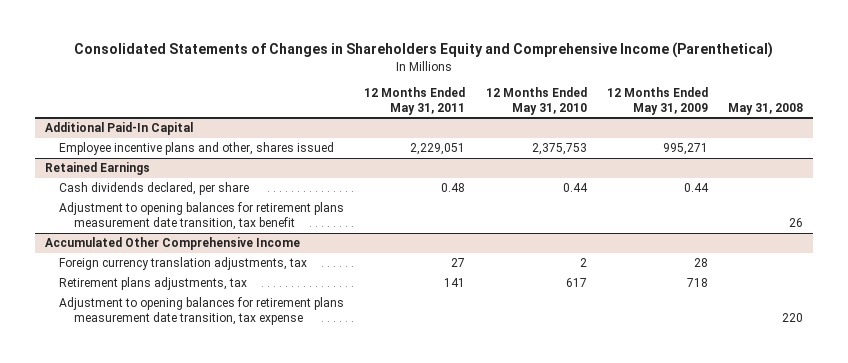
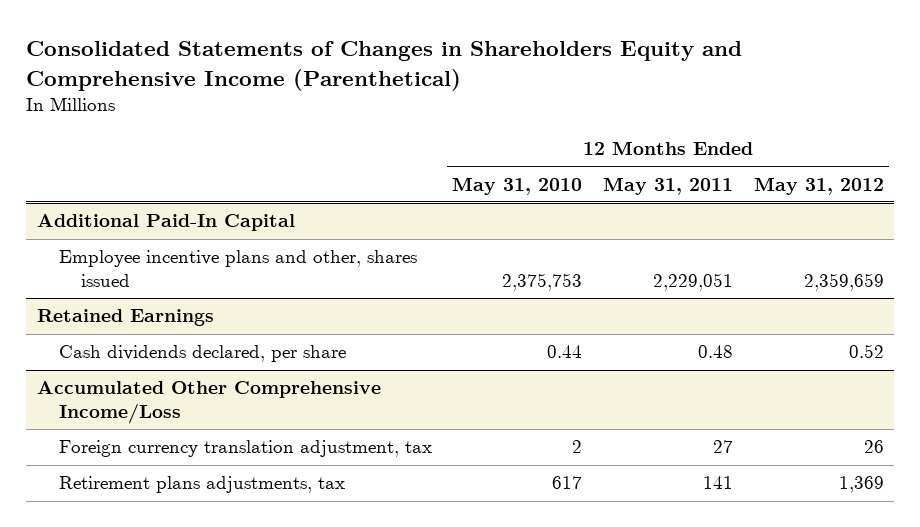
- | 12 Months Ended May 31, 2011 | 12 Months Ended May 31, 2010 | 12 Months Ended May 31, 2009 | May 31, 2008
+ | 12 Months Ended May 31, 2010 | 12 Months Ended May 31, 2011 | 12 Months Ended May 31, 2012
@ Retained Earnings
- Adjustment to opening balances for retirement plans measurement date transition, tax benefit | | | | 26
- Accumulated Other Comprehensive Income
- Foreign currency translation adjustments, tax | 27 | 2 | 28 |
+ Accumulated Other Comprehensive Income/Loss
+ Foreign currency translation adjustment, tax | 2 | 27 | 26
- Adjustment to opening balances for retirement plans measurement date transition, tax expense | | | | 220

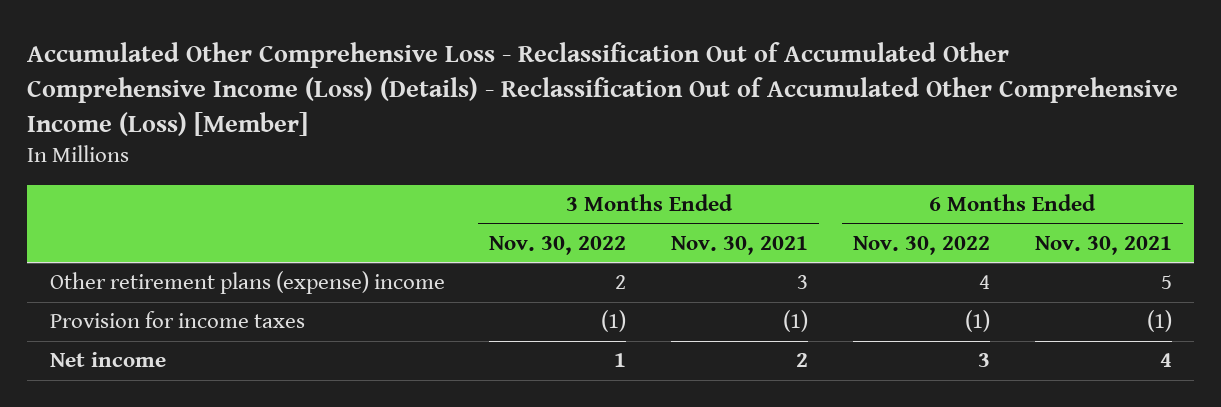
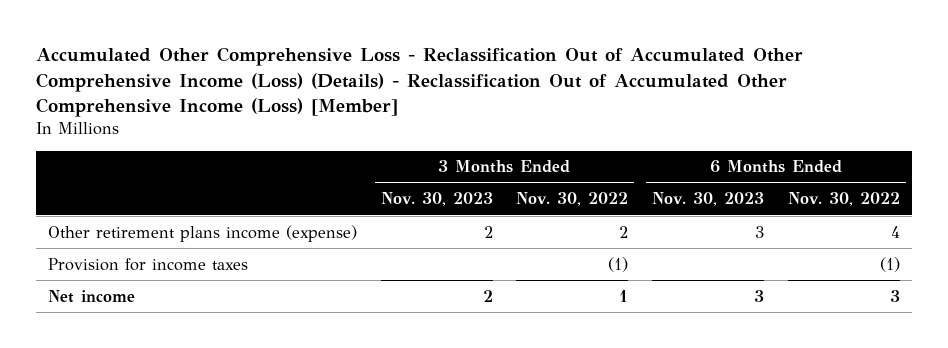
- | 3 Months Ended Nov. 30, 2022 | 3 Months Ended Nov. 30, 2021 | 6 Months Ended Nov. 30, 2022 | 6 Months Ended Nov. 30, 2021
+ | 3 Months Ended Nov. 30, 2023 | 3 Months Ended Nov. 30, 2022 | 6 Months Ended Nov. 30, 2023 | 6 Months Ended Nov. 30, 2022
- Other retirement plans (expense) income | 2 | 3 | 4 | 5
+ Other retirement plans income (expense) | 2 | 2 | 3 | 4

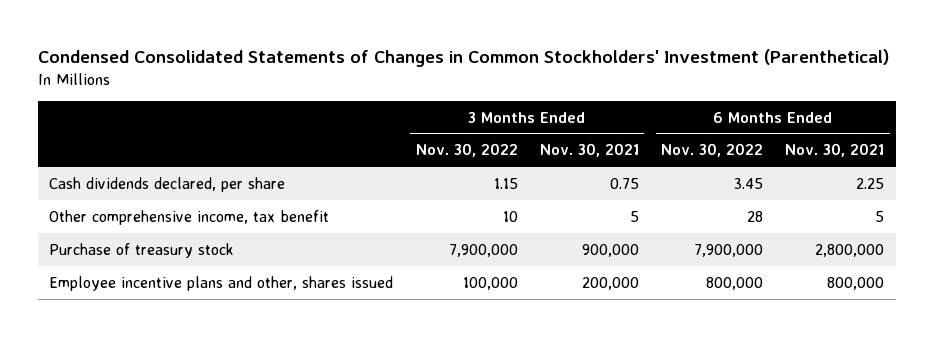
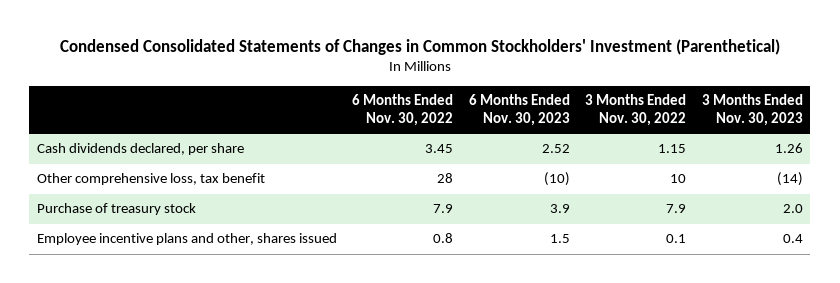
- | 3 Months Ended Nov. 30, 2022 | 3 Months Ended Nov. 30, 2021 | 6 Months Ended Nov. 30, 2022 | 6 Months Ended Nov. 30, 2021
+ | 6 Months Ended Nov. 30, 2022 | 6 Months Ended Nov. 30, 2023 | 3 Months Ended Nov. 30, 2022 | 3 Months Ended Nov. 30, 2023
- Other comprehensive income, tax benefit | 10 | 5 | 28 | 5
- Purchase of treasury stock | 7,900,000 | 900,000 | 7,900,000 | 2,800,000
- Employee incentive plans and other, shares issued | 100,000 | 200,000 | 800,000 | 800,000
+ Other comprehensive loss, tax benefit | 28 | (10) | 10 | (14)
+ Purchase of treasury stock | 7.9 | 3.9 | 7.9 | 2.0
+ Employee incentive plans and other, shares issued | 0.8 | 1.5 | 0.1 | 0.4

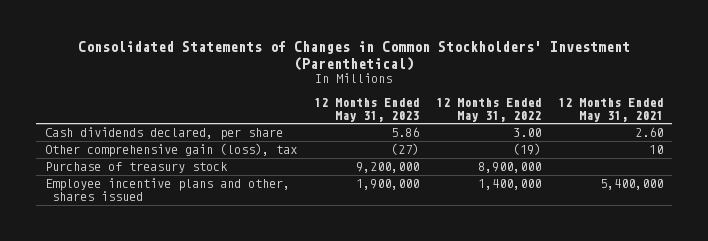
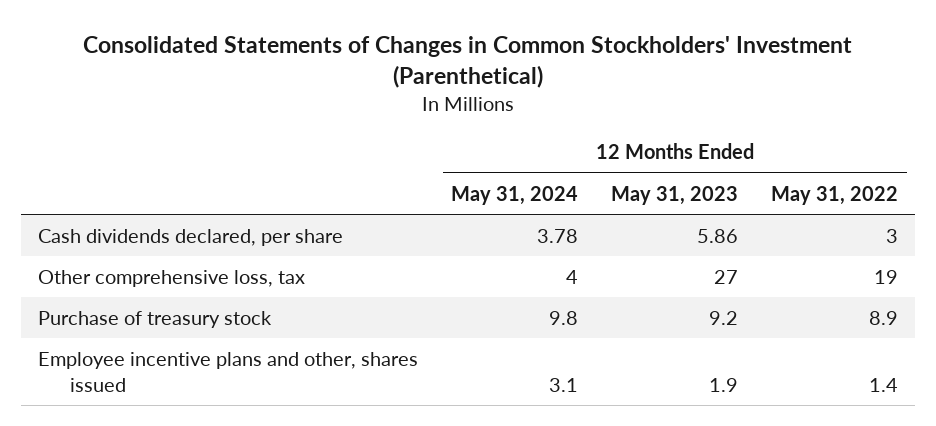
- | 12 Months Ended May 31, 2023 | 12 Months Ended May 31, 2022 | 12 Months Ended May 31, 2021
+ | 12 Months Ended May 31, 2024 | 12 Months Ended May 31, 2023 | 12 Months Ended May 31, 2022
- Cash dividends declared, per share | 5.86 | 3.00 | 2.60
- Other comprehensive gain (loss), tax | (27) | (19) | 10
- Purchase of treasury stock | 9,200,000 | 8,900,000 |
- Employee incentive plans and other, shares issued | 1,900,000 | 1,400,000 | 5,400,000
+ Cash dividends declared, per share | 3.78 | 5.86 | 3
+ Other comprehensive loss, tax | 4 | 27 | 19
+ Purchase of treasury stock | 9.8 | 9.2 | 8.9
+ Employee incentive plans and other, shares issued | 3.1 | 1.9 | 1.4

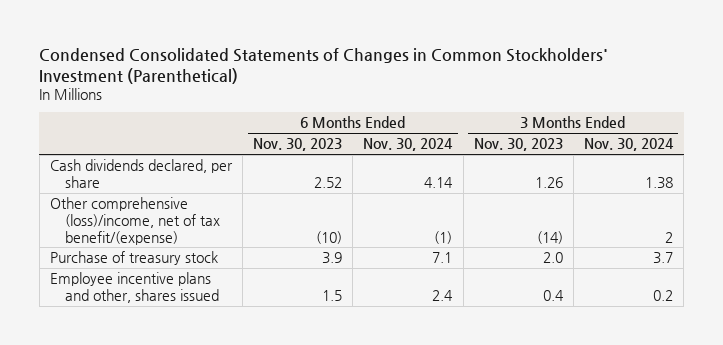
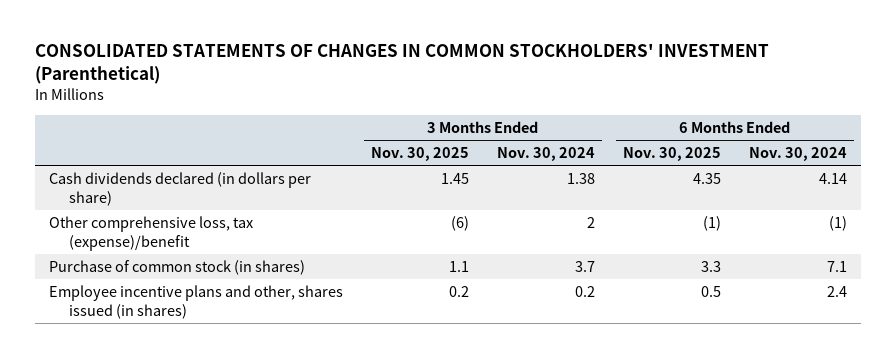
- Condensed Consolidated Statements of Changes in Common Stockholders' Investment (Parenthetical)
+ CONSOLIDATED STATEMENTS OF CHANGES IN COMMON STOCKHOLDERS' INVESTMENT (Parenthetical)
- | 6 Months Ended Nov. 30, 2023 | 6 Months Ended Nov. 30, 2024 | 3 Months Ended Nov. 30, 2023 | 3 Months Ended Nov. 30, 2024
+ | 3 Months Ended Nov. 30, 2025 | 3 Months Ended Nov. 30, 2024 | 6 Months Ended Nov. 30, 2025 | 6 Months Ended Nov. 30, 2024
- Cash dividends declared, per share | 2.52 | 4.14 | 1.26 | 1.38
- Other comprehensive (loss)/income, net of tax benefit/(expense) | (10) | (1) | (14) | 2
- Purchase of treasury stock | 3.9 | 7.1 | 2.0 | 3.7
- Employee incentive plans and other, shares issued | 1.5 | 2.4 | 0.4 | 0.2
+ Cash dividends declared (in dollars per share) | 1.45 | 1.38 | 4.35 | 4.14
+ Other comprehensive loss, tax (expense)/benefit | (6) | 2 | (1) | (1)
+ Purchase of common stock (in shares) | 1.1 | 3.7 | 3.3 | 7.1
+ Employee incentive plans and other, shares issued (in shares) | 0.2 | 0.2 | 0.5 | 2.4

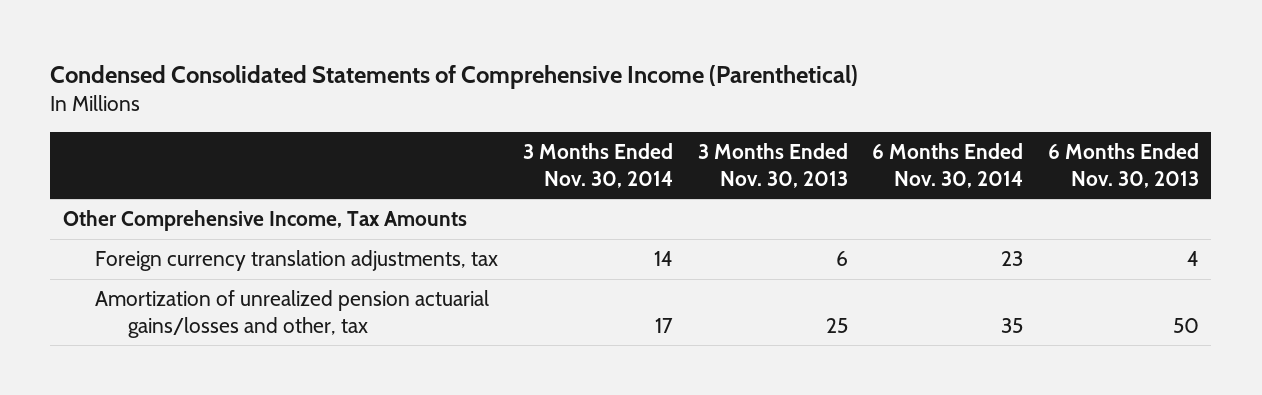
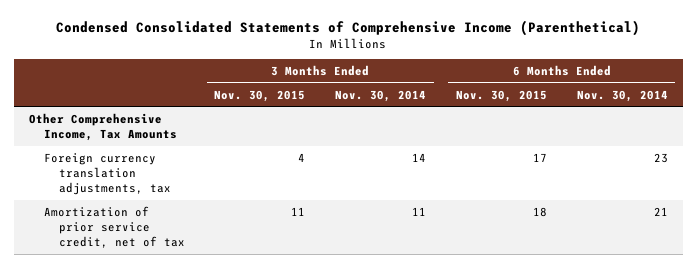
- | 3 Months Ended Nov. 30, 2014 | 3 Months Ended Nov. 30, 2013 | 6 Months Ended Nov. 30, 2014 | 6 Months Ended Nov. 30, 2013
+ | 3 Months Ended Nov. 30, 2015 | 3 Months Ended Nov. 30, 2014 | 6 Months Ended Nov. 30, 2015 | 6 Months Ended Nov. 30, 2014
- Amortization of unrealized pension actuarial gains/losses and other, tax | 17 | 25 | 35 | 50
+ Amortization of prior service credit, net of tax | 11 | 11 | 18 | 21

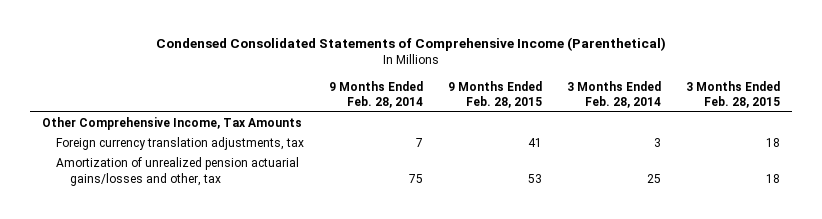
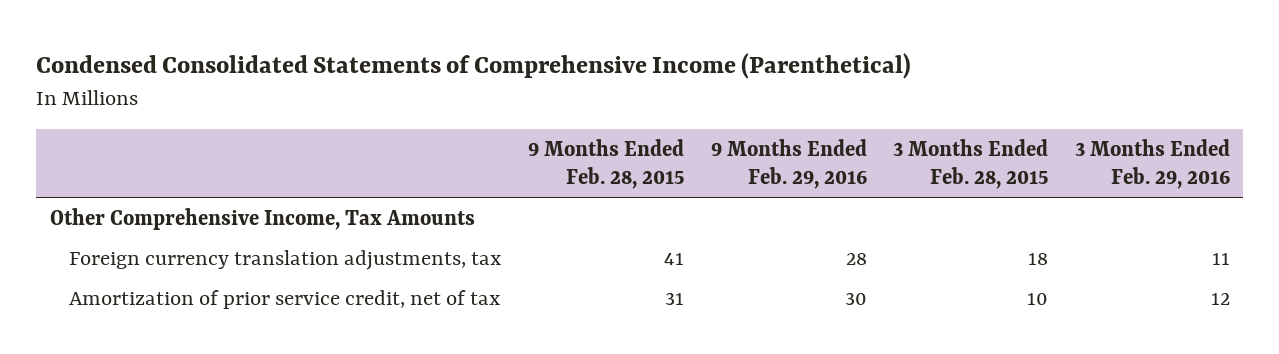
- | 9 Months Ended Feb. 28, 2014 | 9 Months Ended Feb. 28, 2015 | 3 Months Ended Feb. 28, 2014 | 3 Months Ended Feb. 28, 2015
+ | 9 Months Ended Feb. 28, 2015 | 9 Months Ended Feb. 29, 2016 | 3 Months Ended Feb. 28, 2015 | 3 Months Ended Feb. 29, 2016
- Amortization of unrealized pension actuarial gains/losses and other, tax | 75 | 53 | 25 | 18
+ Amortization of prior service credit, net of tax | 31 | 30 | 10 | 12

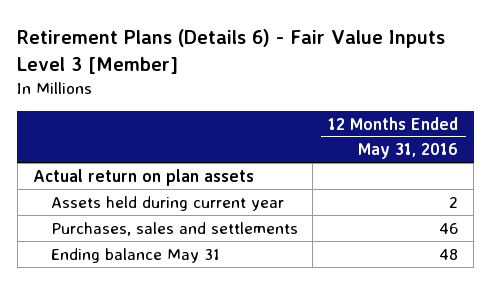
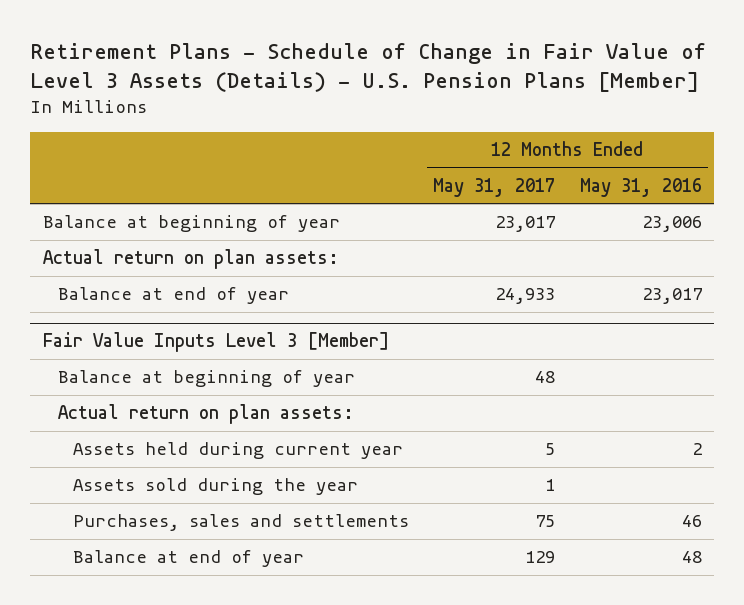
- Retirement Plans (Details 6) - Fair Value Inputs Level 3 [Member]
+ Retirement Plans - Schedule of Change in Fair Value of Level 3 Assets (Details) - U.S. Pension Plans [Member]
- | 12 Months Ended May 31, 2016
+ | 12 Months Ended May 31, 2017 | 12 Months Ended May 31, 2016
- Actual return on plan assets
+ Balance at beginning of year | 23,017 | 23,006
+ Actual return on plan assets:
+ Balance at end of year | 24,933 | 23,017
+ Fair Value Inputs Level 3 [Member]
+ Balance at beginning of year | 48 |
+ Actual return on plan assets:
+ Assets sold during the year | 1 |
- Ending balance May 31 | 48
+ Balance at end of year | 129 | 48

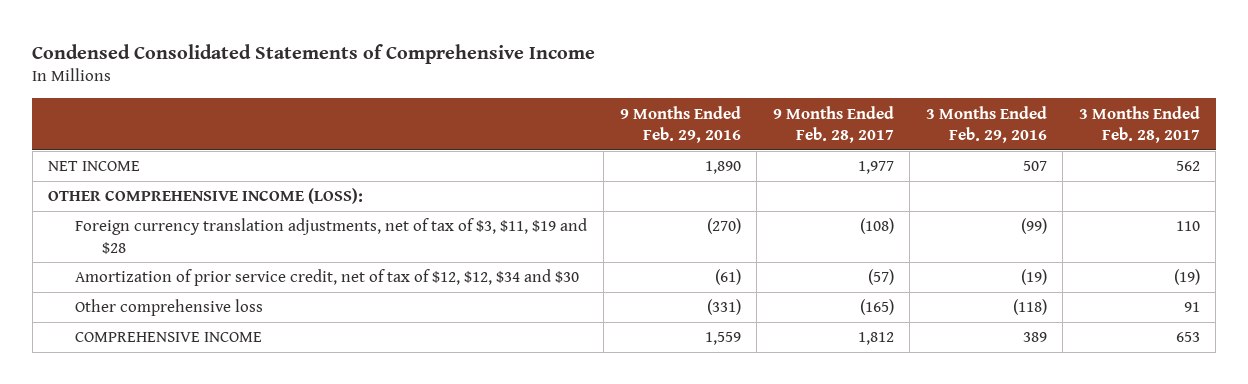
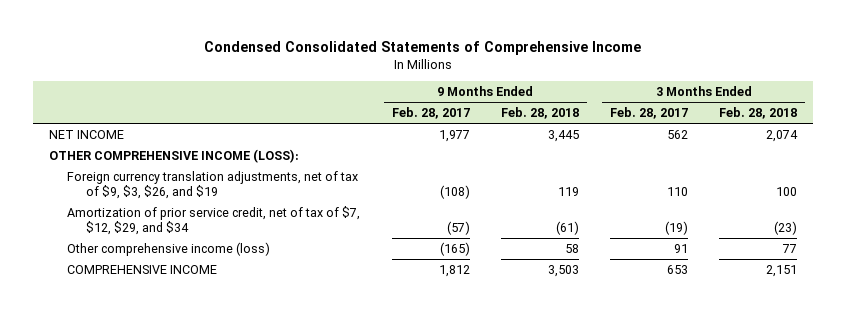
- | 9 Months Ended Feb. 29, 2016 | 9 Months Ended Feb. 28, 2017 | 3 Months Ended Feb. 29, 2016 | 3 Months Ended Feb. 28, 2017
+ | 9 Months Ended Feb. 28, 2017 | 9 Months Ended Feb. 28, 2018 | 3 Months Ended Feb. 28, 2017 | 3 Months Ended Feb. 28, 2018
- Foreign currency translation adjustments, net of tax of $3, $11, $19 and $28 | (270) | (108) | (99) | 110
- Amortization of prior service credit, net of tax of $12, $12, $34 and $30 | (61) | (57) | (19) | (19)
- Other comprehensive loss | (331) | (165) | (118) | 91
+ Foreign currency translation adjustments, net of tax of $9, $3, $26, and $19 | (108) | 119 | 110 | 100
+ Amortization of prior service credit, net of tax of $7, $12, $29, and $34 | (57) | (61) | (19) | (23)
+ Other comprehensive income (loss) | (165) | 58 | 91 | 77

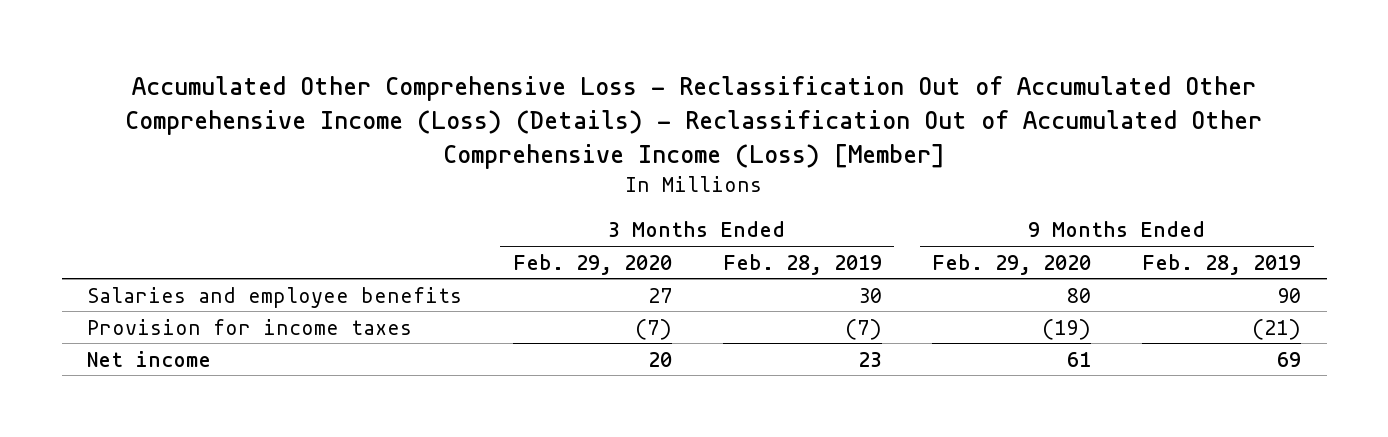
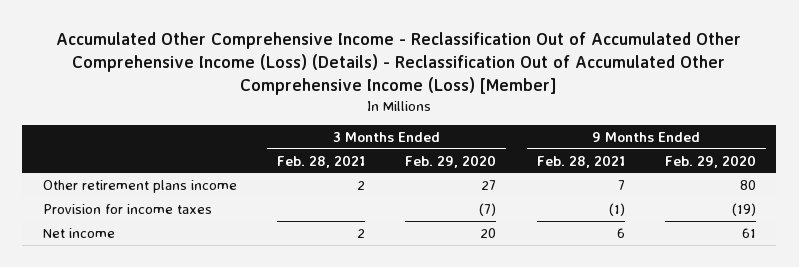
- Accumulated Other Comprehensive Loss - Reclassification Out of Accumulated Other Comprehensive Income (Loss) (Details) - Reclassification Out of Accumulated Other Comprehensive Income (Loss) [Member]
+ Accumulated Other Comprehensive Income - Reclassification Out of Accumulated Other Comprehensive Income (Loss) (Details) - Reclassification Out of Accumulated Other Comprehensive Income (Loss) [Member]
- | 3 Months Ended Feb. 29, 2020 | 3 Months Ended Feb. 28, 2019 | 9 Months Ended Feb. 29, 2020 | 9 Months Ended Feb. 28, 2019
+ | 3 Months Ended Feb. 28, 2021 | 3 Months Ended Feb. 29, 2020 | 9 Months Ended Feb. 28, 2021 | 9 Months Ended Feb. 29, 2020
- Salaries and employee benefits | 27 | 30 | 80 | 90
+ Other retirement plans income | 2 | 27 | 7 | 80

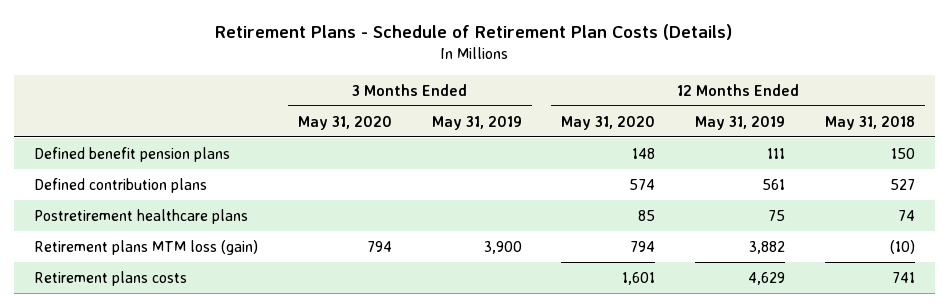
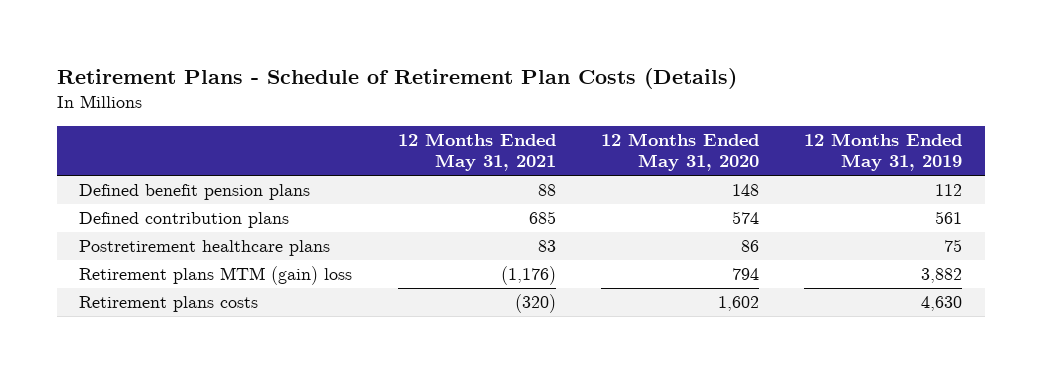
- | 3 Months Ended May 31, 2020 | 3 Months Ended May 31, 2019 | 12 Months Ended May 31, 2020 | 12 Months Ended May 31, 2019 | 12 Months Ended May 31, 2018
+ | 12 Months Ended May 31, 2021 | 12 Months Ended May 31, 2020 | 12 Months Ended May 31, 2019
- Defined benefit pension plans | | | 148 | 111 | 150
+ Defined benefit pension plans | 88 | 148 | 112
- Postretirement healthcare plans | | | 85 | 75 | 74
- Retirement plans MTM loss (gain) | 794 | 3,900 | 794 | 3,882 | (10)
- Retirement plans costs | | | 1,601 | 4,629 | 741
+ Postretirement healthcare plans | 83 | 86 | 75
+ Retirement plans MTM (gain) loss | (1,176) | 794 | 3,882
+ Retirement plans costs | (320) | 1,602 | 4,630

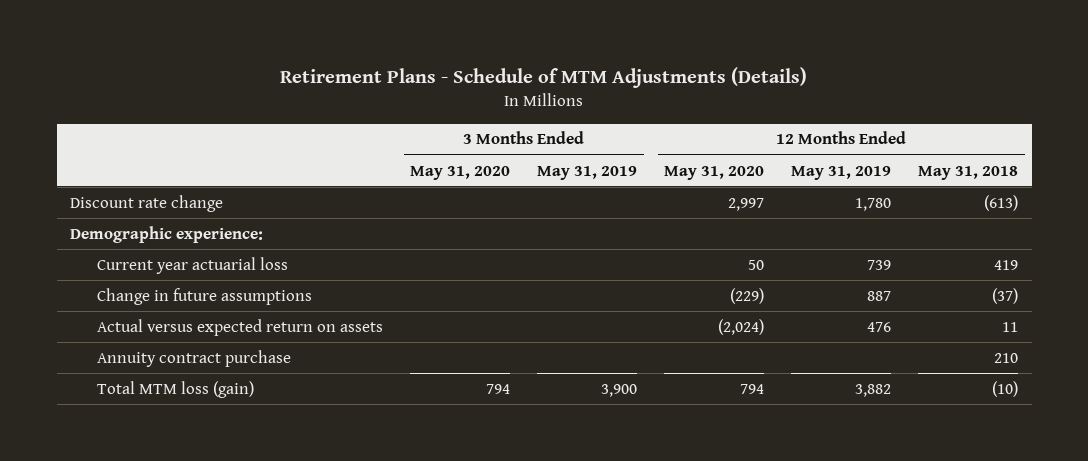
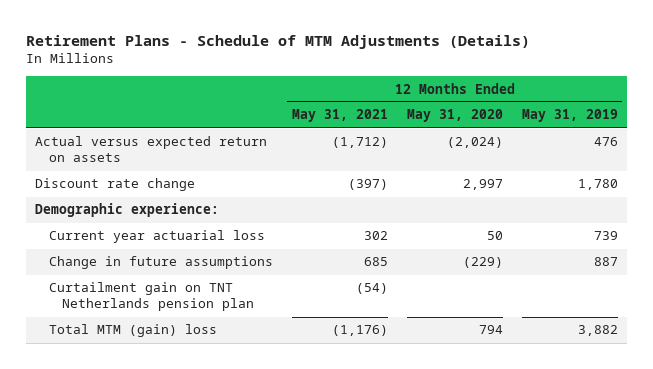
- | 3 Months Ended May 31, 2020 | 3 Months Ended May 31, 2019 | 12 Months Ended May 31, 2020 | 12 Months Ended May 31, 2019 | 12 Months Ended May 31, 2018
+ | 12 Months Ended May 31, 2021 | 12 Months Ended May 31, 2020 | 12 Months Ended May 31, 2019
moved up: Actual versus expected return on assets | (1,712) | (2,024) | 476
- Annuity contract purchase | | | | | 210
- Total MTM loss (gain) | 794 | 3,900 | 794 | 3,882 | (10)
+ Curtailment gain on TNT Netherlands pension plan | (54) | |
+ Total MTM (gain) loss | (1,176) | 794 | 3,882

